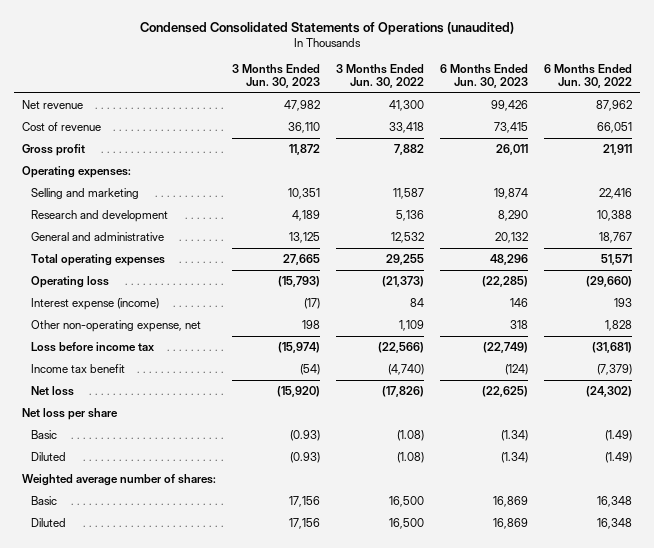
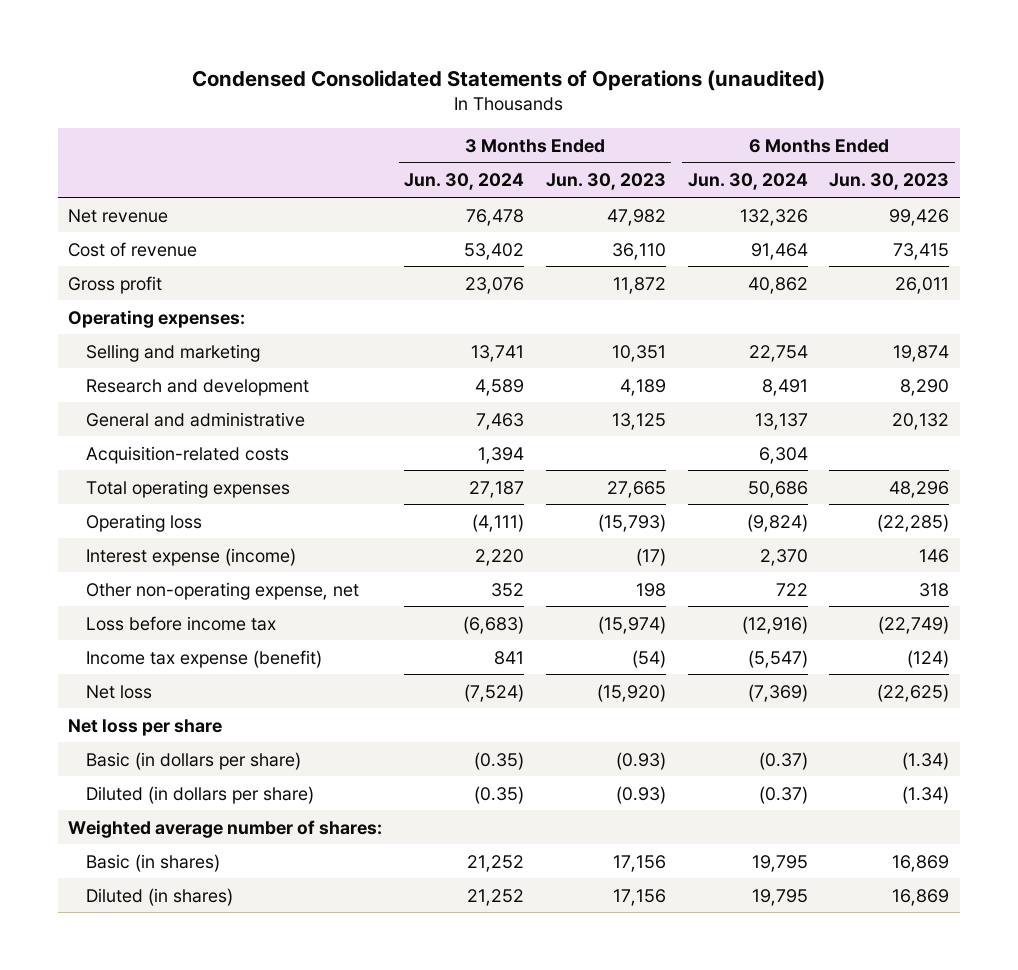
- | 3 Months Ended Jun. 30, 2023 | 3 Months Ended Jun. 30, 2022 | 6 Months Ended Jun. 30, 2023 | 6 Months Ended Jun. 30, 2022
+ | 3 Months Ended Jun. 30, 2024 | 3 Months Ended Jun. 30, 2023 | 6 Months Ended Jun. 30, 2024 | 6 Months Ended Jun. 30, 2023
+ Acquisition-related costs | 1,394 | | 6,304 |
- Income tax benefit | (54) | (4,740) | (124) | (7,379)
+ Income tax expense (benefit) | 841 | (54) | (5,547) | (124)
- Basic | (0.93) | (1.08) | (1.34) | (1.49)
- Diluted | (0.93) | (1.08) | (1.34) | (1.49)
+ Basic (in dollars per share) | (0.35) | (0.93) | (0.37) | (1.34)
+ Diluted (in dollars per share) | (0.35) | (0.93) | (0.37) | (1.34)
- Basic | 17,156 | 16,500 | 16,869 | 16,348
- Diluted | 17,156 | 16,500 | 16,869 | 16,348
+ Basic (in shares) | 21,252 | 17,156 | 19,795 | 16,869
+ Diluted (in shares) | 21,252 | 17,156 | 19,795 | 16,869

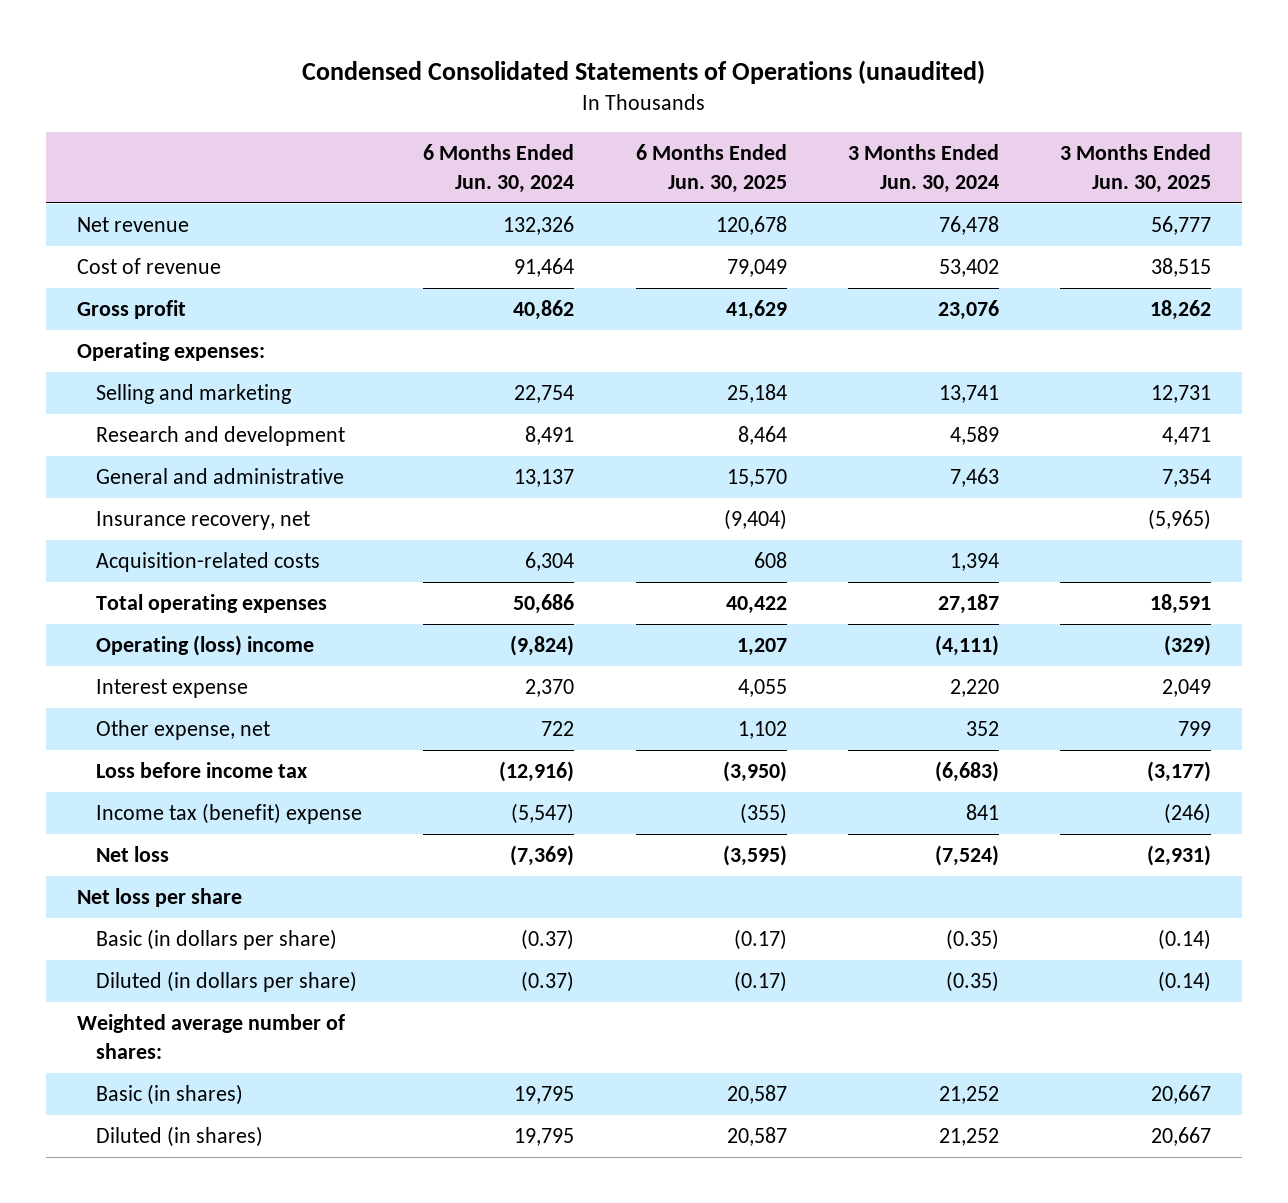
- | 3 Months Ended Jun. 30, 2024 | 3 Months Ended Jun. 30, 2023 | 6 Months Ended Jun. 30, 2024 | 6 Months Ended Jun. 30, 2023
+ | 6 Months Ended Jun. 30, 2024 | 6 Months Ended Jun. 30, 2025 | 3 Months Ended Jun. 30, 2024 | 3 Months Ended Jun. 30, 2025
+ Insurance recovery, net | | (9,404) | | (5,965)
- Operating loss | (4,111) | (15,793) | (9,824) | (22,285)
- Interest expense (income) | 2,220 | (17) | 2,370 | 146
- Other non-operating expense, net | 352 | 198 | 722 | 318
+ Operating (loss) income | (9,824) | 1,207 | (4,111) | (329)
+ Interest expense | 2,370 | 4,055 | 2,220 | 2,049
+ Other expense, net | 722 | 1,102 | 352 | 799
- Income tax expense (benefit) | 841 | (54) | (5,547) | (124)
+ Income tax (benefit) expense | (5,547) | (355) | 841 | (246)

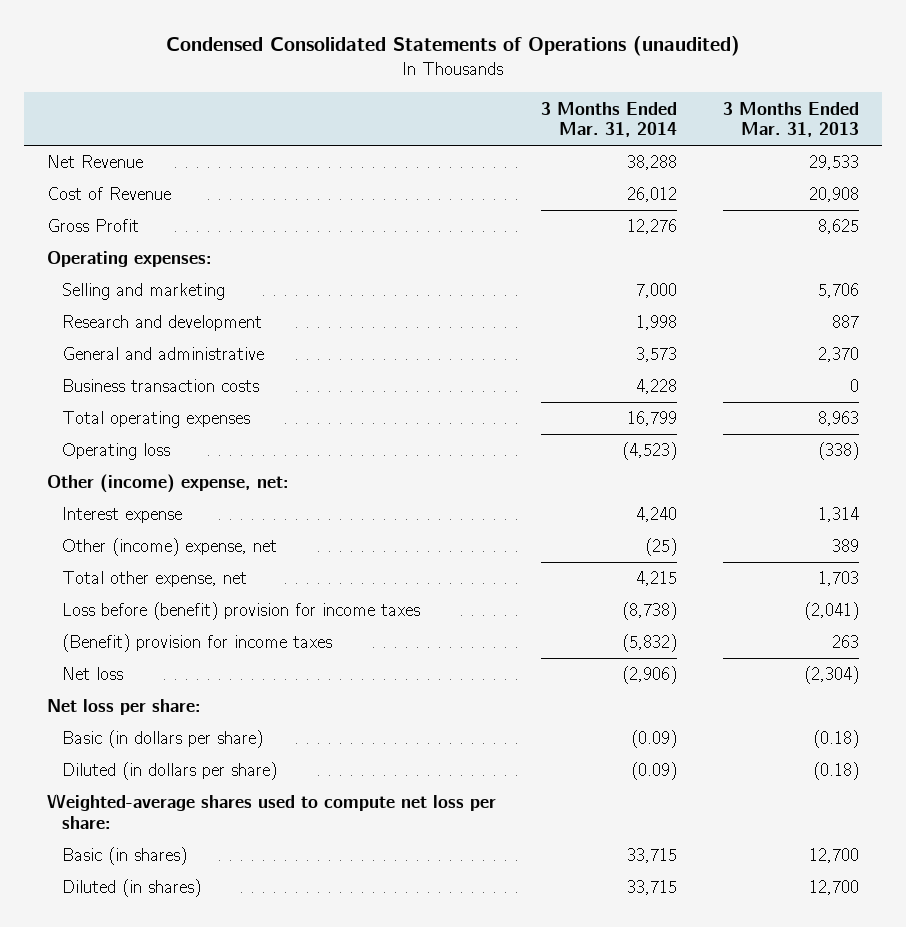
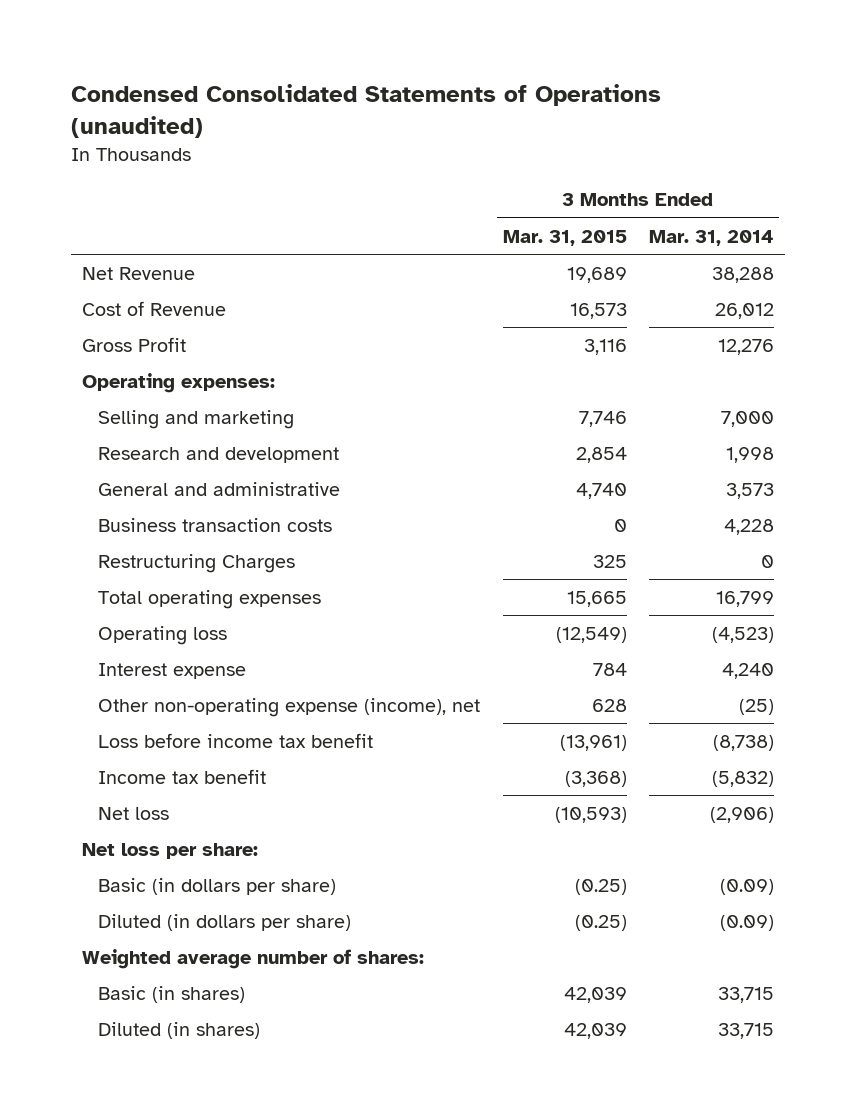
- | 3 Months Ended Mar. 31, 2014 | 3 Months Ended Mar. 31, 2013
+ | 3 Months Ended Mar. 31, 2015 | 3 Months Ended Mar. 31, 2014
+ Restructuring Charges | 325 | 0
- Other (income) expense, net:
- Other (income) expense, net | (25) | 389
- Total other expense, net | 4,215 | 1,703
- Loss before (benefit) provision for income taxes | (8,738) | (2,041)
- (Benefit) provision for income taxes | (5,832) | 263
+ Other non-operating expense (income), net | 628 | (25)
+ Loss before income tax benefit | (13,961) | (8,738)
+ Income tax benefit | (3,368) | (5,832)
- Weighted-average shares used to compute net loss per share:
+ Weighted average number of shares:

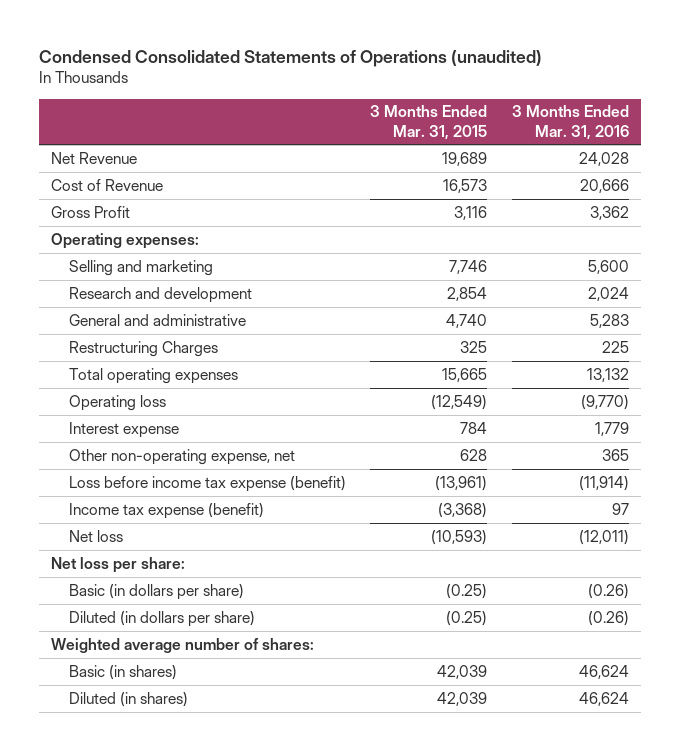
- | 3 Months Ended Mar. 31, 2015 | 3 Months Ended Mar. 31, 2014
+ | 3 Months Ended Mar. 31, 2015 | 3 Months Ended Mar. 31, 2016
- Business transaction costs | 0 | 4,228
- Other non-operating expense (income), net | 628 | (25)
- Loss before income tax benefit | (13,961) | (8,738)
- Income tax benefit | (3,368) | (5,832)
+ Other non-operating expense, net | 628 | 365
+ Loss before income tax expense (benefit) | (13,961) | (11,914)
+ Income tax expense (benefit) | (3,368) | 97

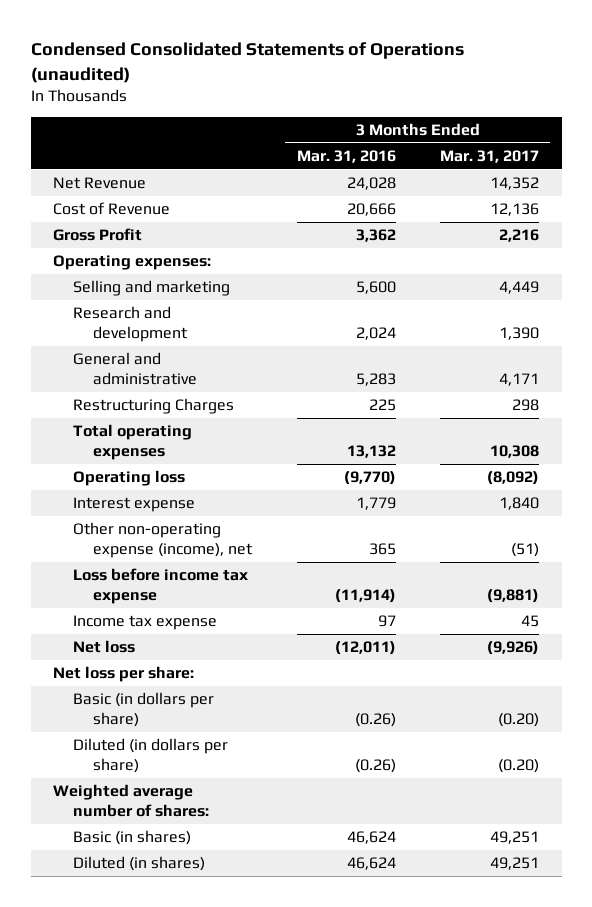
- | 3 Months Ended Mar. 31, 2015 | 3 Months Ended Mar. 31, 2016
+ | 3 Months Ended Mar. 31, 2016 | 3 Months Ended Mar. 31, 2017
- Other non-operating expense, net | 628 | 365
- Loss before income tax expense (benefit) | (13,961) | (11,914)
- Income tax expense (benefit) | (3,368) | 97
+ Other non-operating expense (income), net | 365 | (51)
+ Loss before income tax expense | (11,914) | (9,881)
+ Income tax expense | 97 | 45

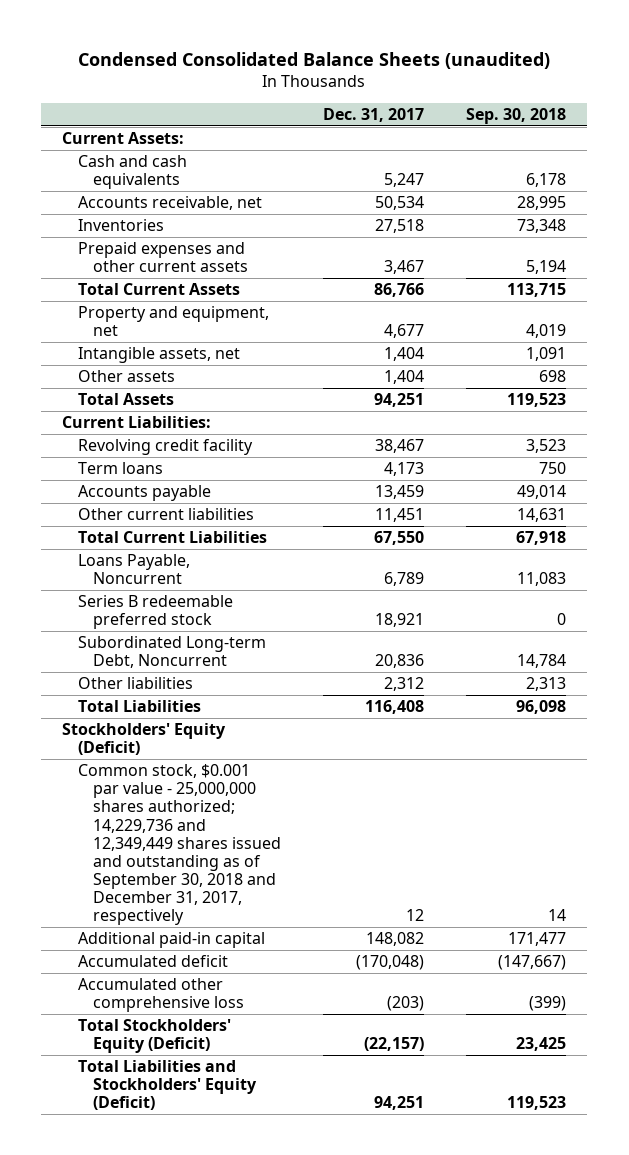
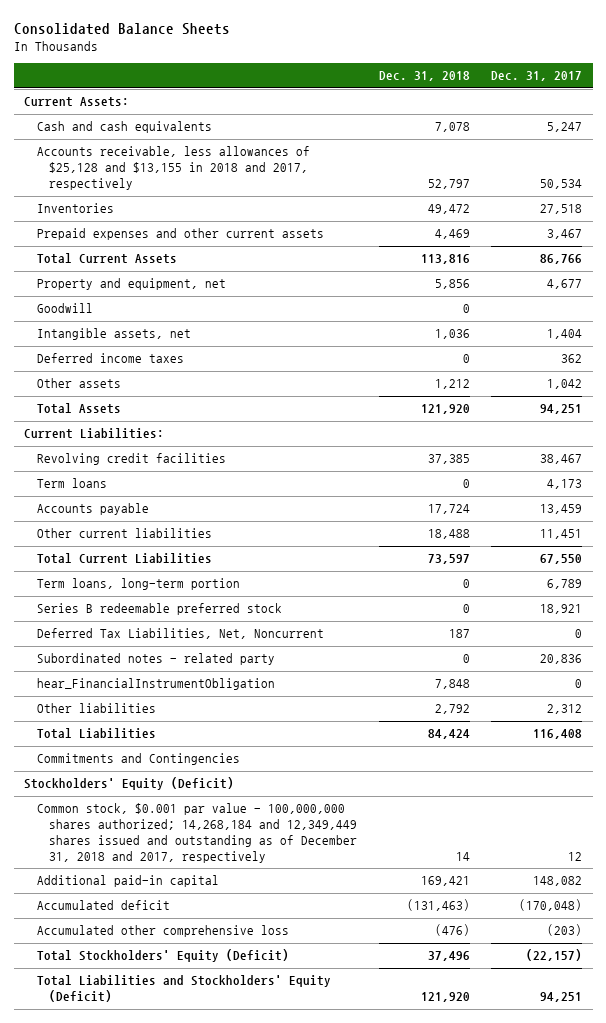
- Condensed Consolidated Balance Sheets (unaudited)
+ Consolidated Balance Sheets
- | Dec. 31, 2017 | Sep. 30, 2018
+ | Dec. 31, 2018 | Dec. 31, 2017
- Accounts receivable, net | 50,534 | 28,995
+ Accounts receivable, less allowances of $25,128 and $13,155 in 2018 and 2017, respectively | 52,797 | 50,534
+ Goodwill | 0 |
- Other assets | 1,404 | 698
+ Deferred income taxes | 0 | 362
+ Other assets | 1,212 | 1,042
- Revolving credit facility | 38,467 | 3,523
+ Revolving credit facilities | 37,385 | 38,467
- Loans Payable, Noncurrent | 6,789 | 11,083
+ Term loans, long-term portion | 0 | 6,789
- Subordinated Long-term Debt, Noncurrent | 20,836 | 14,784
+ Deferred Tax Liabilities, Net, Noncurrent | 187 | 0
+ Subordinated notes - related party | 0 | 20,836
+ hear_FinancialInstrumentObligation | 7,848 | 0
+ Commitments and Contingencies
- Common stock, $0.001 par value - 25,000,000 shares authorized; 14,229,736 and 12,349,449 shares issued and outstanding as of September 30, 2018 and December 31, 2017, respectively | 12 | 14
+ Common stock, $0.001 par value - 100,000,000 shares authorized; 14,268,184 and 12,349,449 shares issued and outstanding as of December 31, 2018 and 2017, respectively | 14 | 12

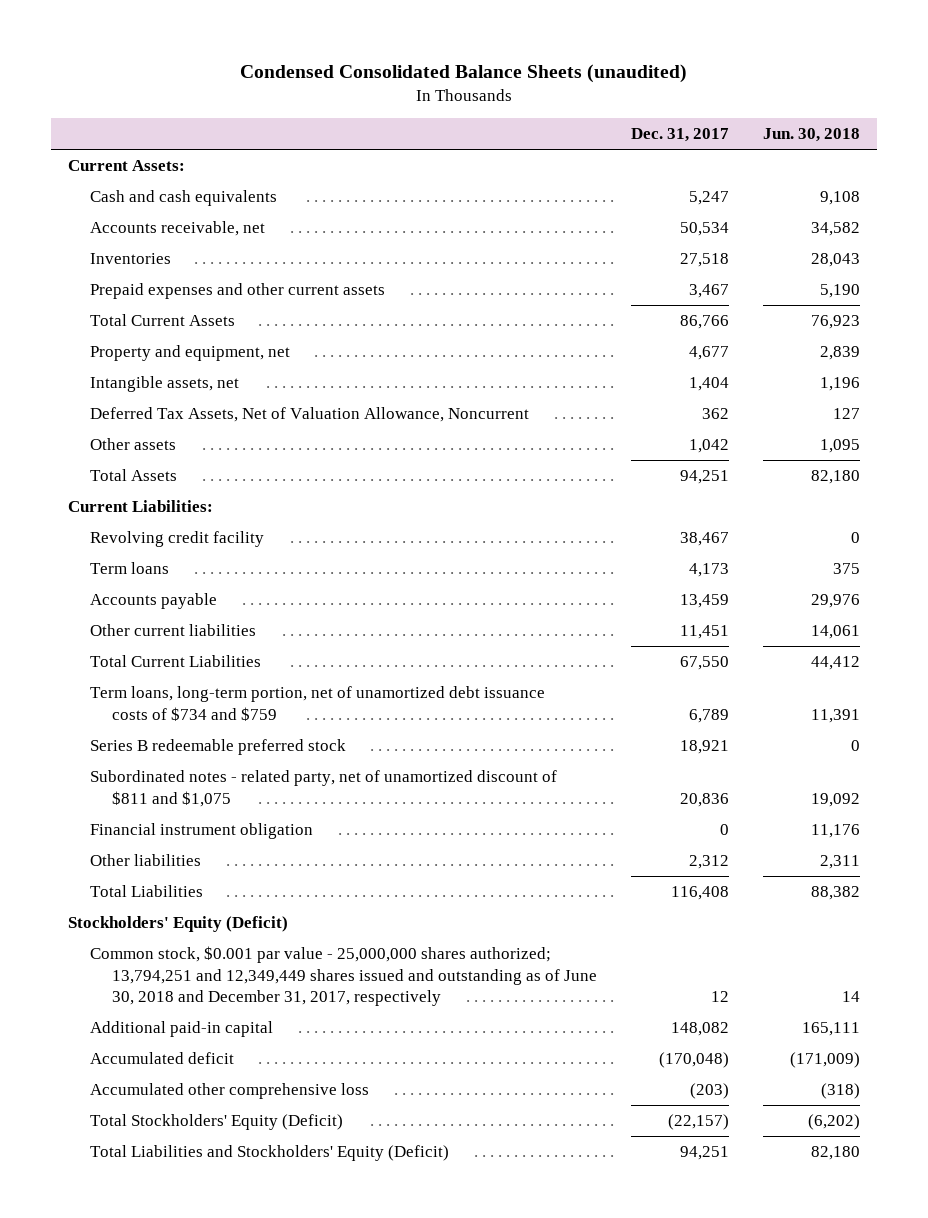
- Consolidated Balance Sheets
+ Condensed Consolidated Balance Sheets (unaudited)
- | Dec. 31, 2018 | Dec. 31, 2017
+ | Dec. 31, 2017 | Jun. 30, 2018
- Accounts receivable, less allowances of $25,128 and $13,155 in 2018 and 2017, respectively | 52,797 | 50,534
+ Accounts receivable, net | 50,534 | 34,582
- Goodwill | 0 |
- Deferred income taxes | 0 | 362
+ Deferred Tax Assets, Net of Valuation Allowance, Noncurrent | 362 | 127
- Revolving credit facilities | 37,385 | 38,467
+ Revolving credit facility | 38,467 | 0
- Term loans, long-term portion | 0 | 6,789
+ Term loans, long-term portion, net of unamortized debt issuance costs of $734 and $759 | 6,789 | 11,391
- Deferred Tax Liabilities, Net, Noncurrent | 187 | 0
- Subordinated notes - related party | 0 | 20,836
- hear_FinancialInstrumentObligation | 7,848 | 0
+ Subordinated notes - related party, net of unamortized discount of $811 and $1,075 | 20,836 | 19,092
+ Financial instrument obligation | 0 | 11,176
- Commitments and Contingencies
- Common stock, $0.001 par value - 100,000,000 shares authorized; 14,268,184 and 12,349,449 shares issued and outstanding as of December 31, 2018 and 2017, respectively | 14 | 12
+ Common stock, $0.001 par value - 25,000,000 shares authorized; 13,794,251 and 12,349,449 shares issued and outstanding as of June 30, 2018 and December 31, 2017, respectively | 12 | 14

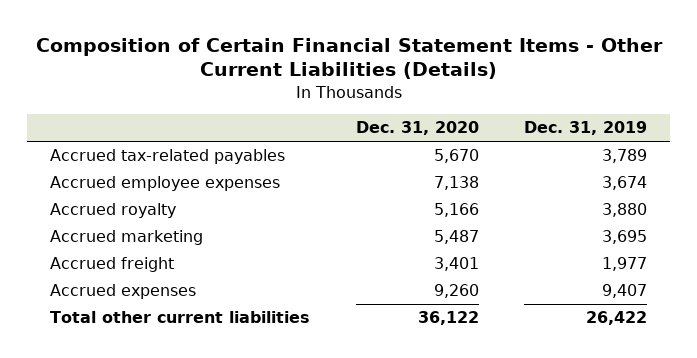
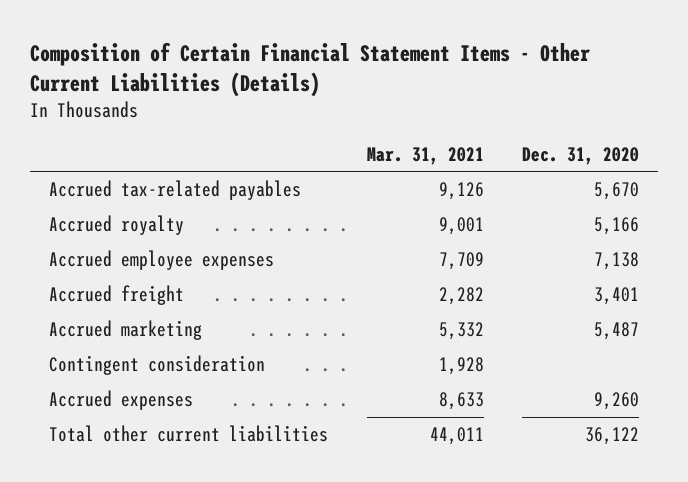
- | Dec. 31, 2020 | Dec. 31, 2019
+ | Mar. 31, 2021 | Dec. 31, 2020
moved down: Accrued employee expenses | 7,709 | 7,138
moved down: Accrued marketing | 5,332 | 5,487
+ Contingent consideration | 1,928 |

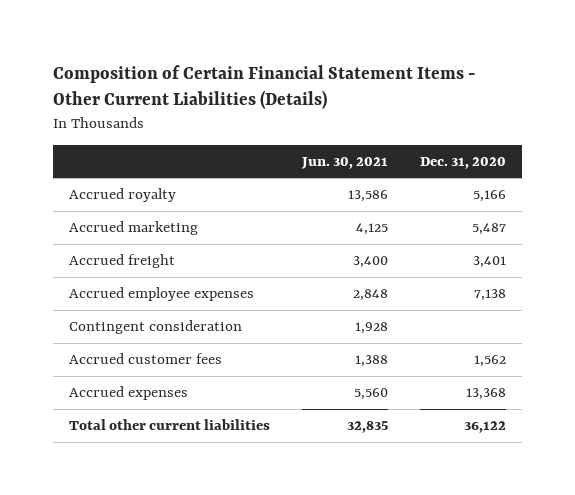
- | Mar. 31, 2021 | Dec. 31, 2020
+ | Jun. 30, 2021 | Dec. 31, 2020
- Accrued tax-related payables | 9,126 | 5,670
moved down: Accrued freight | 3,400 | 3,401
moved down: Accrued employee expenses | 2,848 | 7,138
- Accrued expenses | 8,633 | 9,260
+ Accrued customer fees | 1,388 | 1,562
+ Accrued expenses | 5,560 | 13,368

